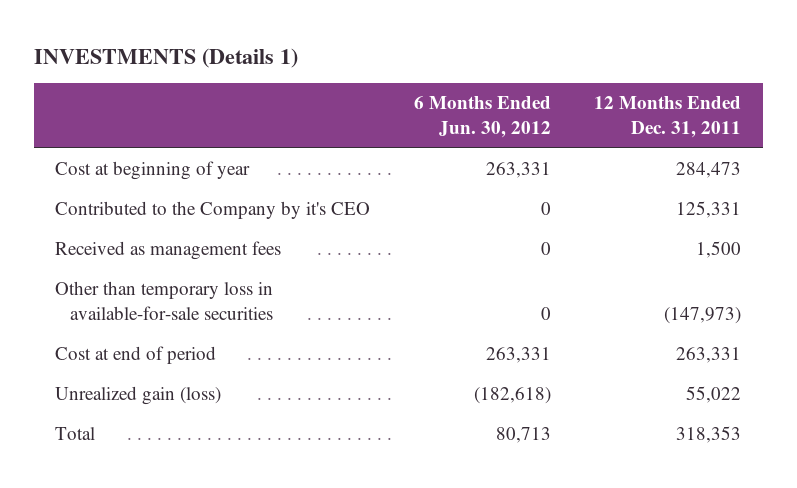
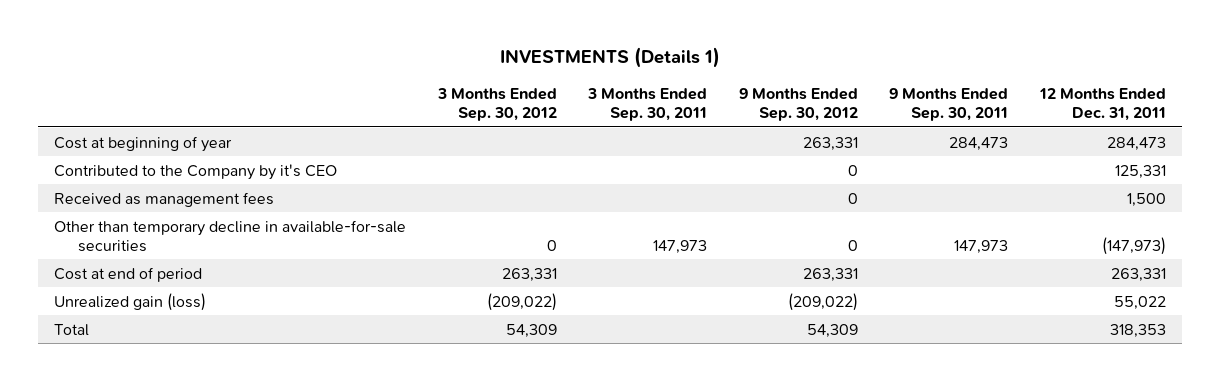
- | 6 Months Ended Jun. 30, 2012 | 12 Months Ended Dec. 31, 2011
+ | 3 Months Ended Sep. 30, 2012 | 3 Months Ended Sep. 30, 2011 | 9 Months Ended Sep. 30, 2012 | 9 Months Ended Sep. 30, 2011 | 12 Months Ended Dec. 31, 2011
- Other than temporary loss in available-for-sale securities | 0 | (147,973)
+ Other than temporary decline in available-for-sale securities | 0 | 147,973 | 0 | 147,973 | (147,973)

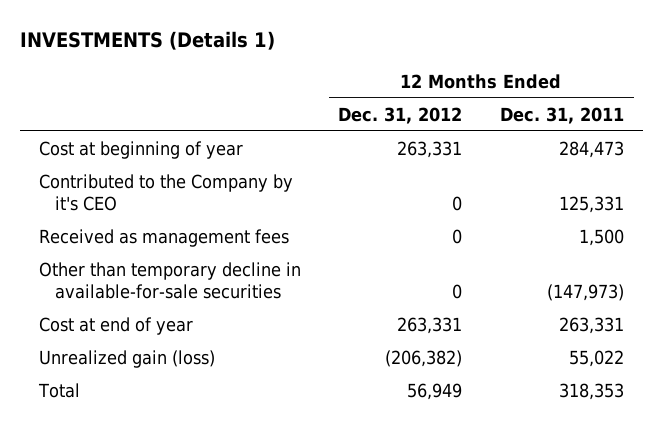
- | 3 Months Ended Sep. 30, 2012 | 3 Months Ended Sep. 30, 2011 | 9 Months Ended Sep. 30, 2012 | 9 Months Ended Sep. 30, 2011 | 12 Months Ended Dec. 31, 2011
+ | 12 Months Ended Dec. 31, 2012 | 12 Months Ended Dec. 31, 2011
- Cost at end of period | 263,331 | | 263,331 | | 263,331
+ Cost at end of year | 263,331 | 263,331

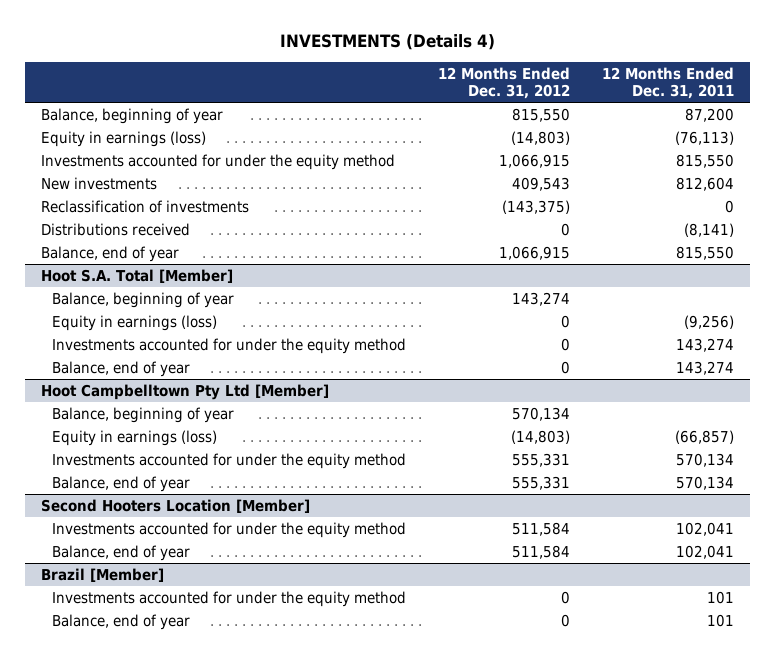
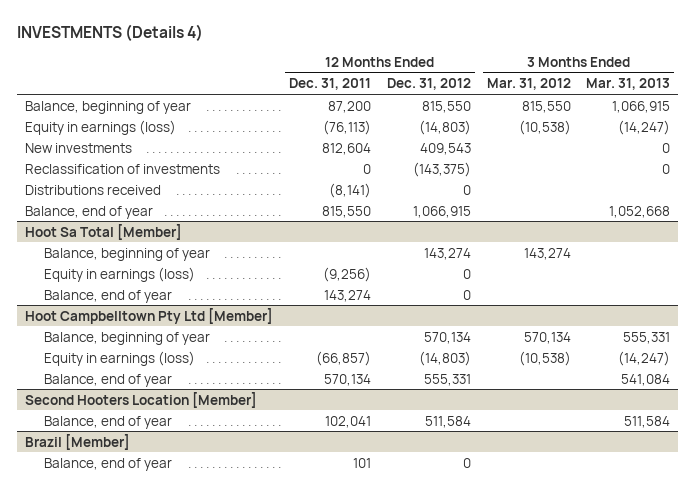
- | 12 Months Ended Dec. 31, 2012 | 12 Months Ended Dec. 31, 2011
+ | 12 Months Ended Dec. 31, 2011 | 12 Months Ended Dec. 31, 2012 | 3 Months Ended Mar. 31, 2012 | 3 Months Ended Mar. 31, 2013
- Investments accounted for under the equity method | 1,066,915 | 815,550
- Hoot S.A. Total [Member]
+ Hoot Sa Total [Member]
- Investments accounted for under the equity method | 0 | 143,274
@ Hoot Campbelltown Pty Ltd [Member]
- Investments accounted for under the equity method | 555,331 | 570,134
@ Second Hooters Location [Member]
- Investments accounted for under the equity method | 511,584 | 102,041
@ Brazil [Member]
- Investments accounted for under the equity method | 0 | 101

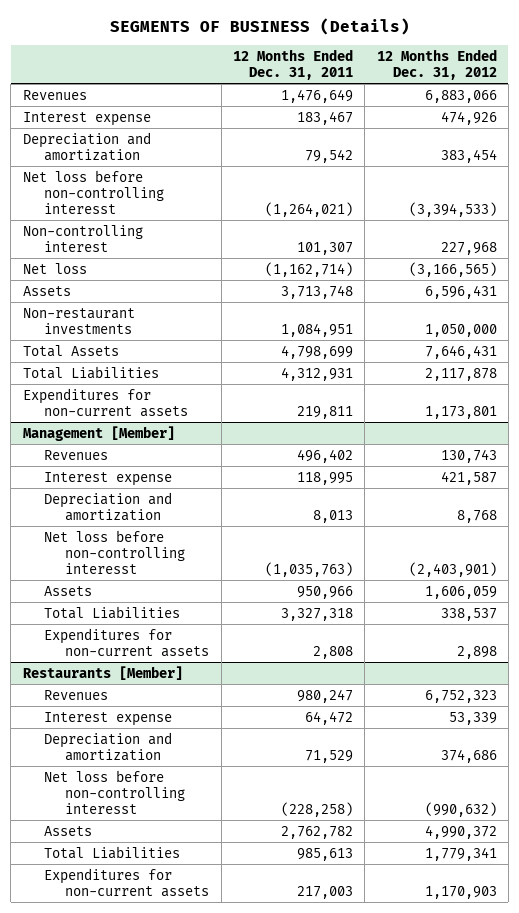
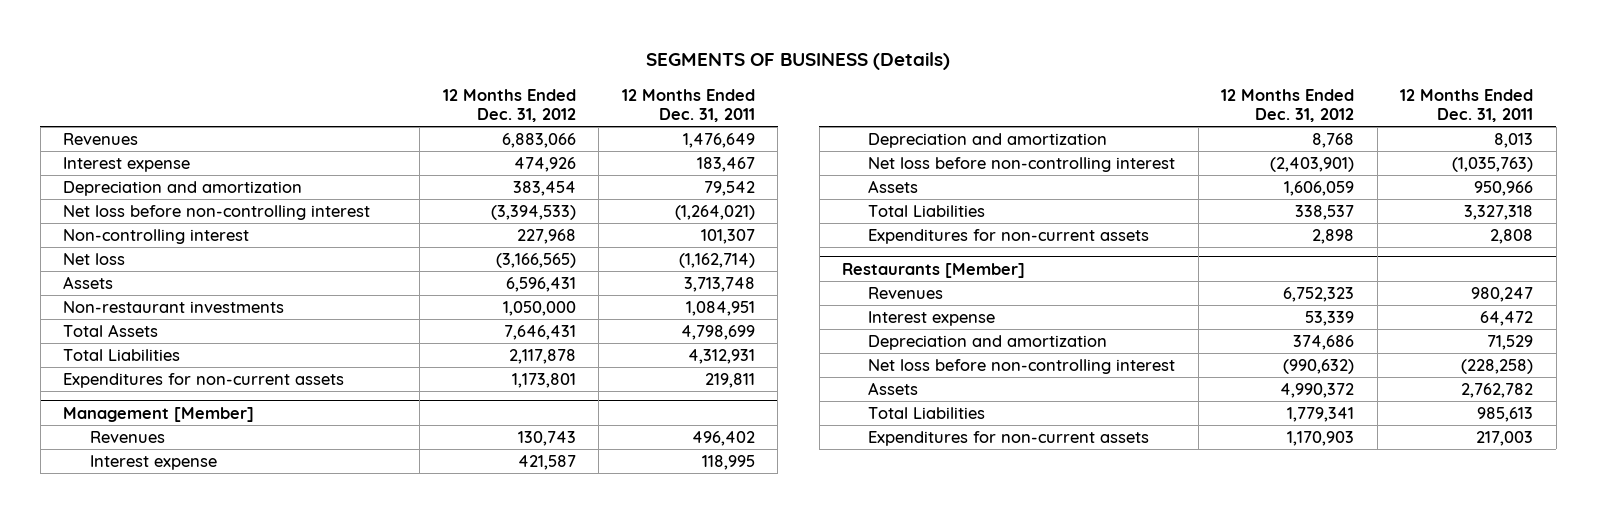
- | 12 Months Ended Dec. 31, 2011 | 12 Months Ended Dec. 31, 2012
+ | 12 Months Ended Dec. 31, 2012 | 12 Months Ended Dec. 31, 2011
- Net loss before non-controlling interesst | (1,264,021) | (3,394,533)
+ Net loss before non-controlling interest | (3,394,533) | (1,264,021)
@ Management [Member]
- Net loss before non-controlling interesst | (1,035,763) | (2,403,901)
+ Net loss before non-controlling interest | (2,403,901) | (1,035,763)
@ Restaurants [Member]
- Net loss before non-controlling interesst | (228,258) | (990,632)
+ Net loss before non-controlling interest | (990,632) | (228,258)

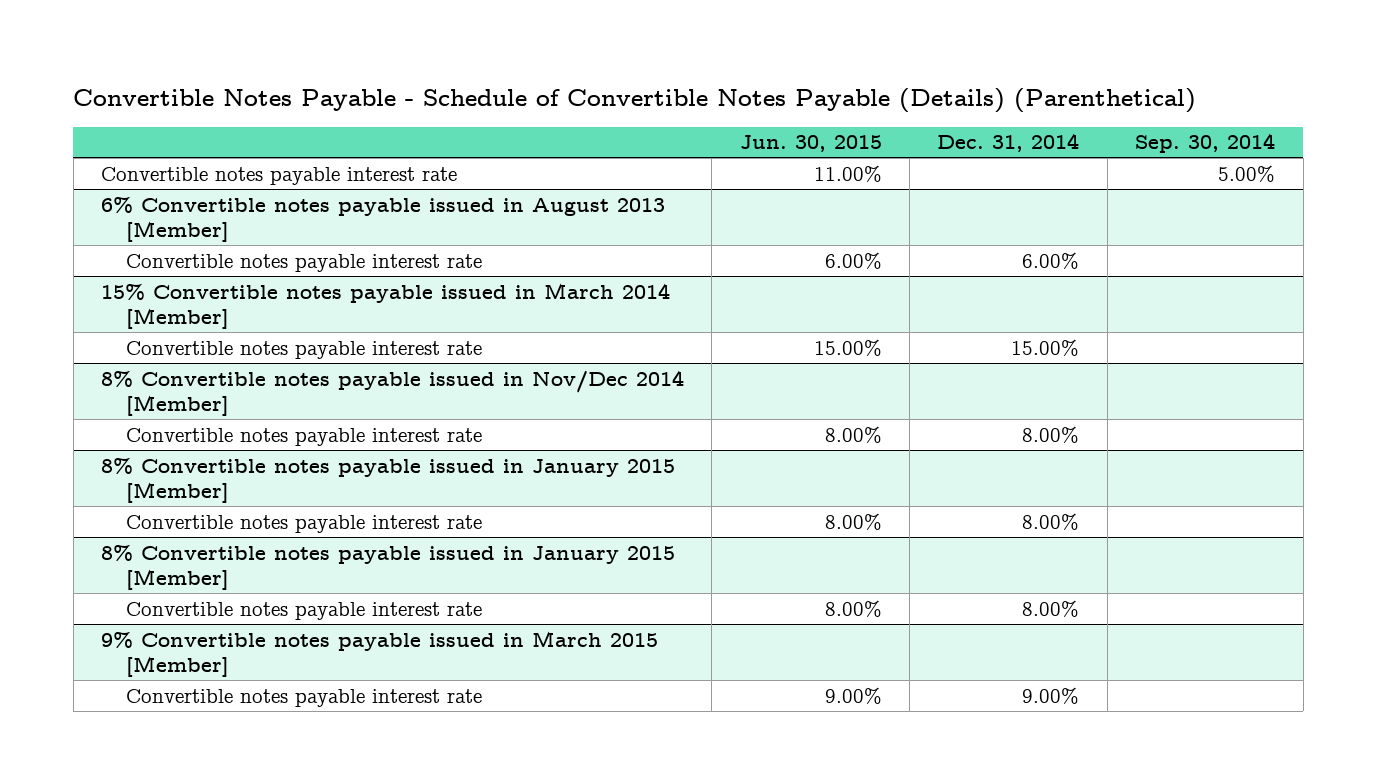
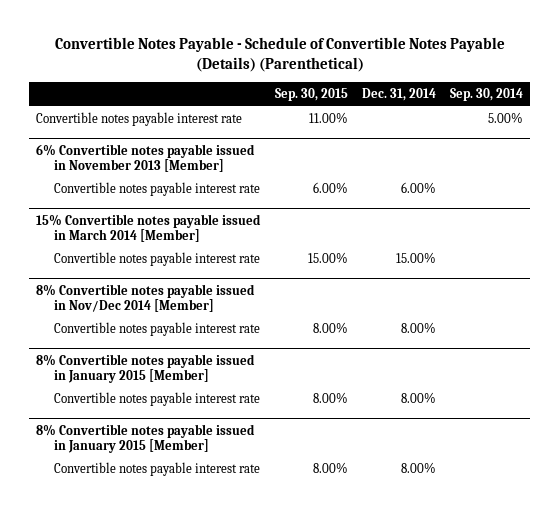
- | Jun. 30, 2015 | Dec. 31, 2014 | Sep. 30, 2014
+ | Sep. 30, 2015 | Dec. 31, 2014 | Sep. 30, 2014
- 6% Convertible notes payable issued in August 2013 [Member]
+ 6% Convertible notes payable issued in November 2013 [Member]
- 9% Convertible notes payable issued in March 2015 [Member]
- Convertible notes payable interest rate | 9.00% | 9.00% |

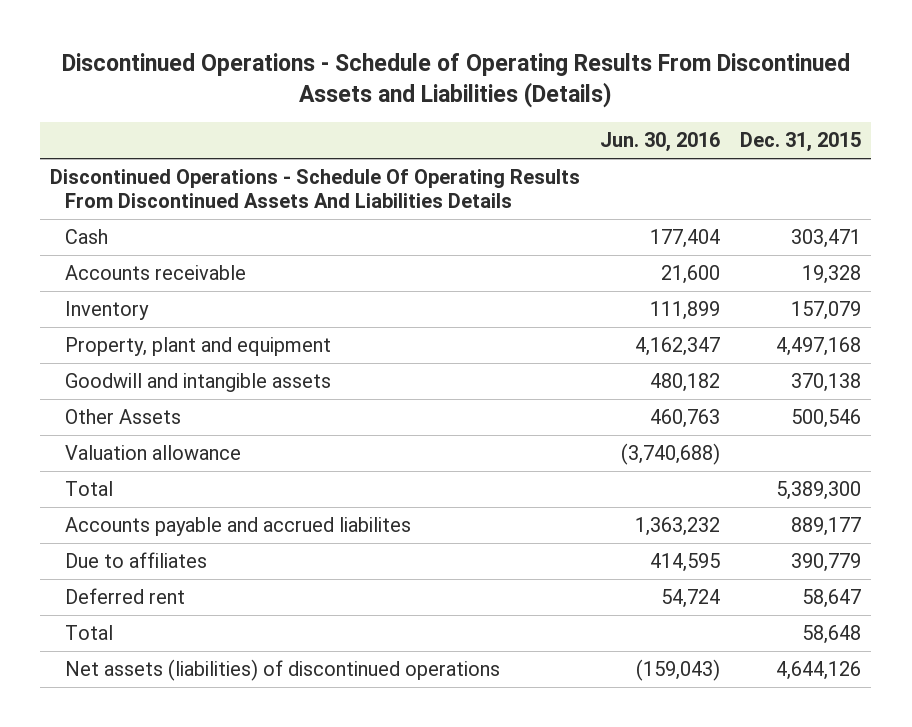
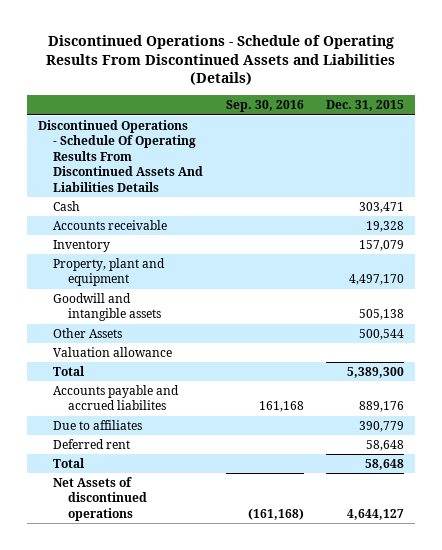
- | Jun. 30, 2016 | Dec. 31, 2015
+ | Sep. 30, 2016 | Dec. 31, 2015
- Property, plant and equipment | 4,162,347 | 4,497,168
- Goodwill and intangible assets | 480,182 | 370,138
- Other Assets | 460,763 | 500,546
+ Property, plant and equipment | | 4,497,170
+ Goodwill and intangible assets | | 505,138
+ Other Assets | | 500,544
- Accounts payable and accrued liabilites | 1,363,232 | 889,177
+ Accounts payable and accrued liabilites | 161,168 | 889,176
- Deferred rent | 54,724 | 58,647
+ Deferred rent | | 58,648
- Net assets (liabilities) of discontinued operations | (159,043) | 4,644,126
+ Net Assets of discontinued operations | (161,168) | 4,644,127

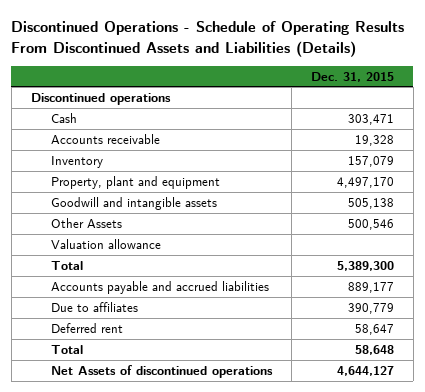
- | Sep. 30, 2016 | Dec. 31, 2015
+ | Dec. 31, 2015
- Discontinued Operations - Schedule Of Operating Results From Discontinued Assets And Liabilities Details
+ Discontinued operations
- Other Assets | | 500,544
+ Other Assets | 500,546
- Accounts payable and accrued liabilites | 161,168 | 889,176
+ Accounts payable and accrued liabilities | 889,177
- Deferred rent | | 58,648
+ Deferred rent | 58,647

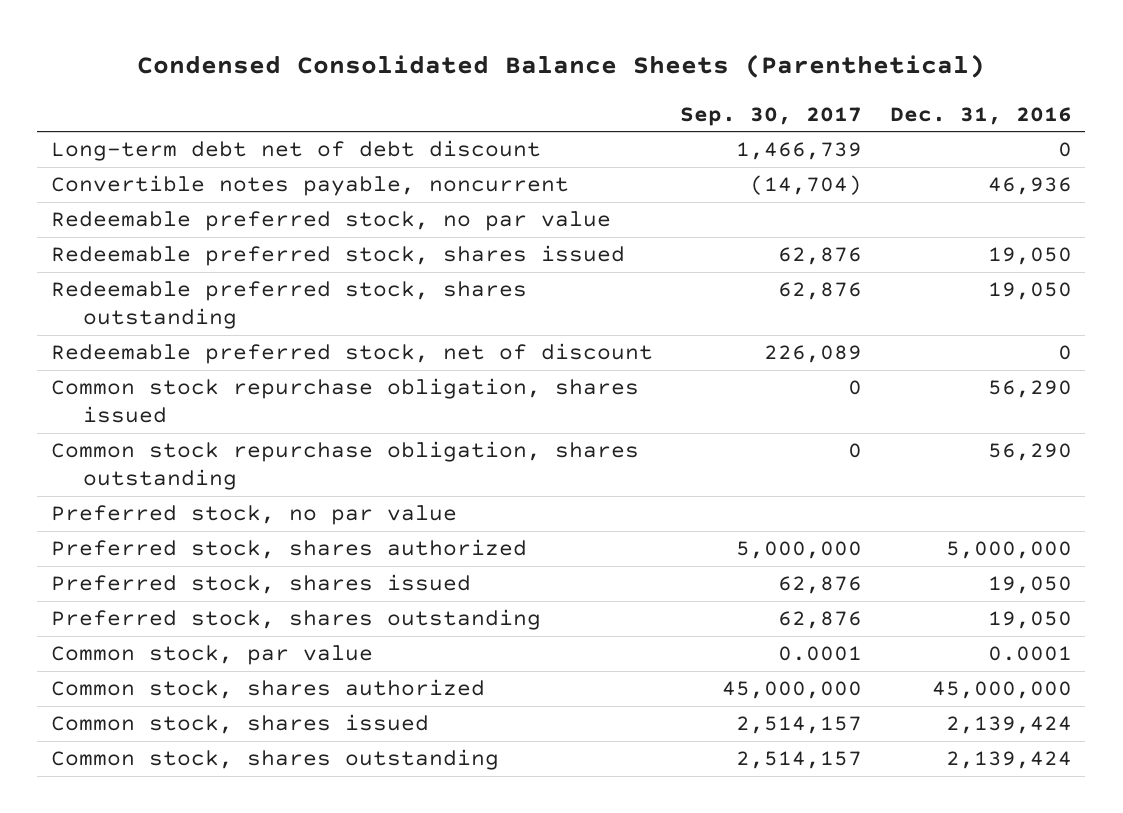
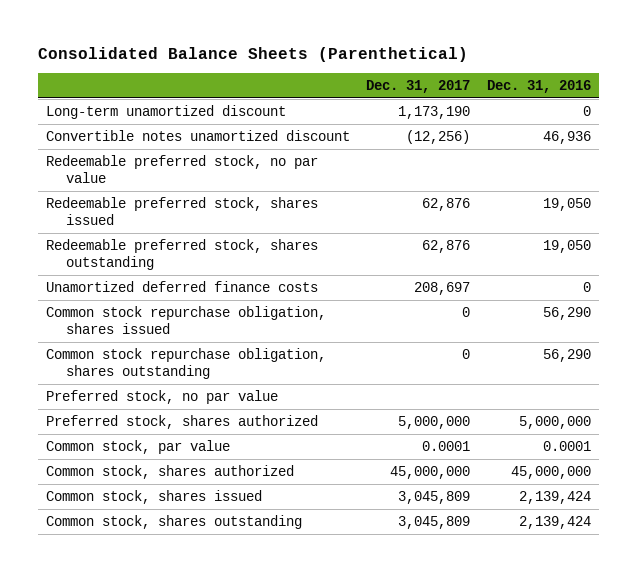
- Condensed Consolidated Balance Sheets (Parenthetical)
+ Consolidated Balance Sheets (Parenthetical)
- | Sep. 30, 2017 | Dec. 31, 2016
+ | Dec. 31, 2017 | Dec. 31, 2016
- Long-term debt net of debt discount | 1,466,739 | 0
- Convertible notes payable, noncurrent | (14,704) | 46,936
+ Long-term unamortized discount | 1,173,190 | 0
+ Convertible notes unamortized discount | (12,256) | 46,936
- Redeemable preferred stock, net of discount | 226,089 | 0
+ Unamortized deferred finance costs | 208,697 | 0
- Preferred stock, shares issued | 62,876 | 19,050
- Preferred stock, shares outstanding | 62,876 | 19,050

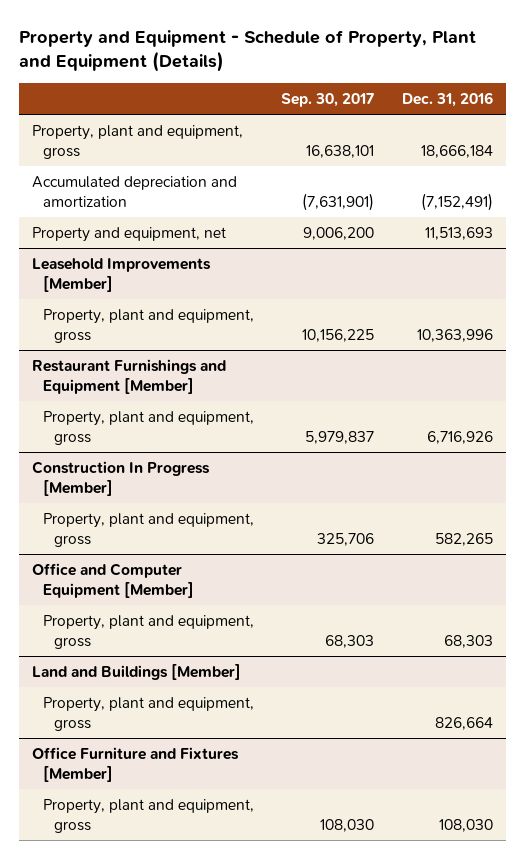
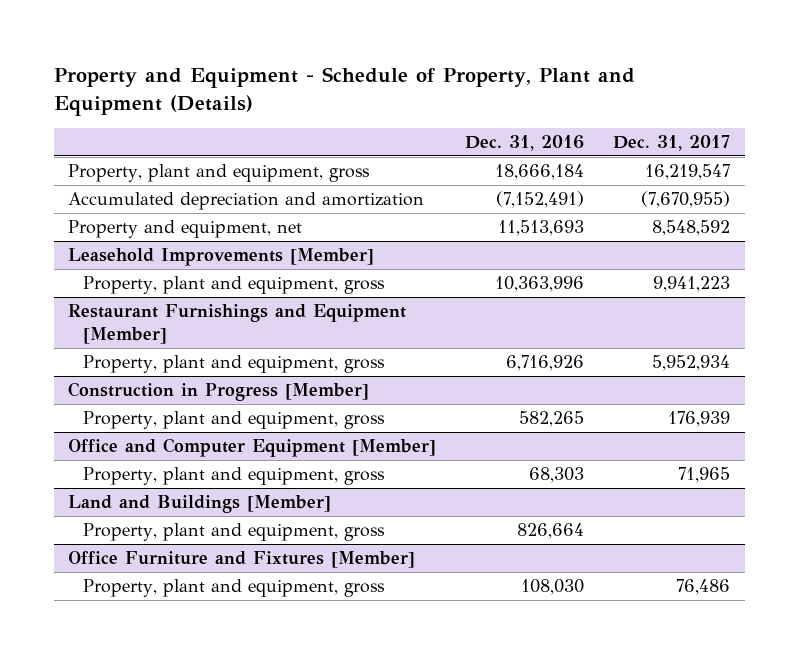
- | Sep. 30, 2017 | Dec. 31, 2016
+ | Dec. 31, 2016 | Dec. 31, 2017
- Construction In Progress [Member]
+ Construction in Progress [Member]

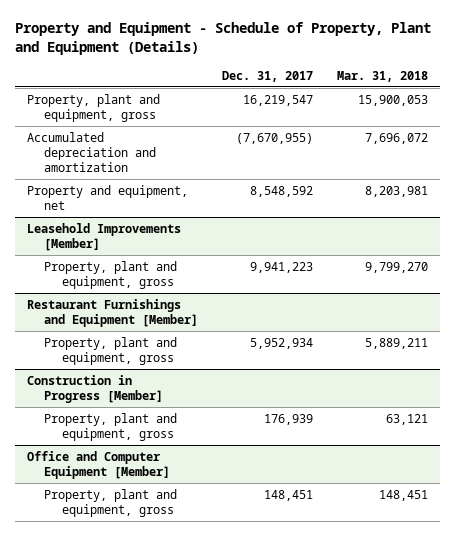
- | Dec. 31, 2016 | Dec. 31, 2017
+ | Dec. 31, 2017 | Mar. 31, 2018
@ Office and Computer Equipment [Member]
- Property, plant and equipment, gross | 68,303 | 71,965
- Land and Buildings [Member]
- Property, plant and equipment, gross | 826,664 |
- Office Furniture and Fixtures [Member]
- Property, plant and equipment, gross | 108,030 | 76,486
@ Office and Computer Equipment [Member]
+ Property, plant and equipment, gross | 148,451 | 148,451

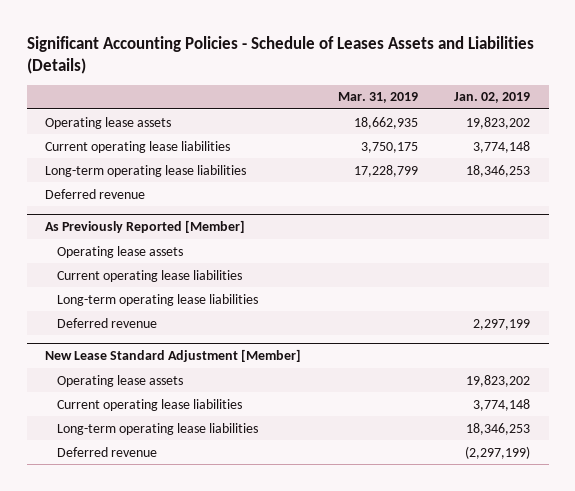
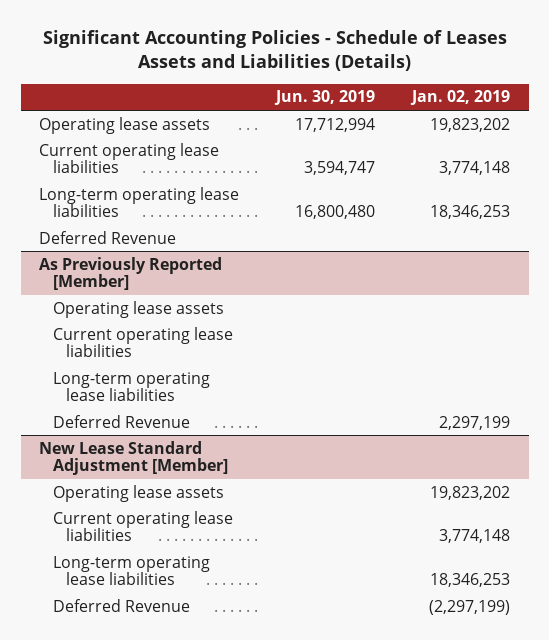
- | Mar. 31, 2019 | Jan. 02, 2019
+ | Jun. 30, 2019 | Jan. 02, 2019
- Deferred revenue
+ Deferred Revenue
@ As Previously Reported [Member]
- Deferred revenue | | 2,297,199
+ Deferred Revenue | | 2,297,199
@ New Lease Standard Adjustment [Member]
- Deferred revenue | | (2,297,199)
+ Deferred Revenue | | (2,297,199)

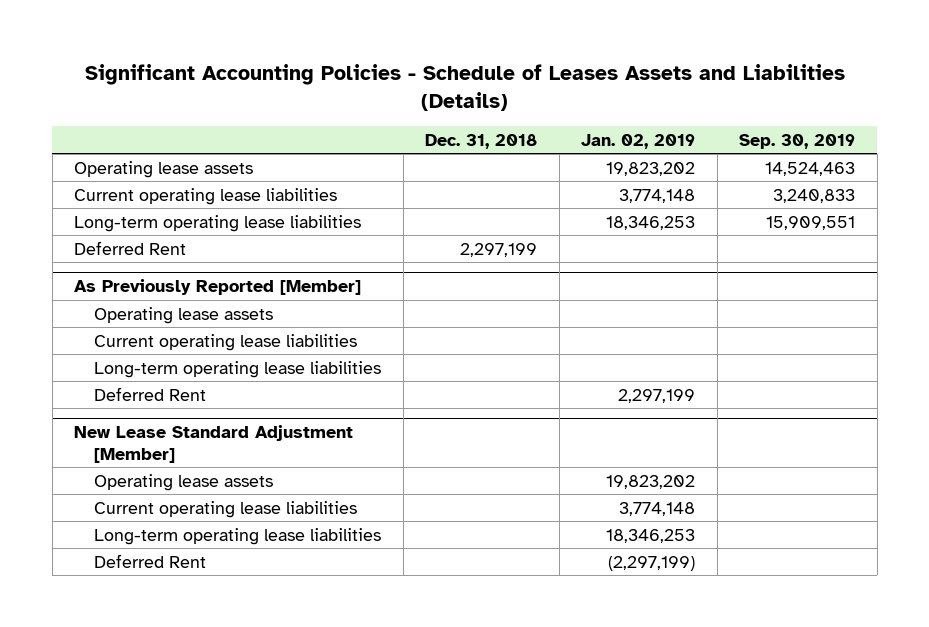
- | Jun. 30, 2019 | Jan. 02, 2019
+ | Dec. 31, 2018 | Jan. 02, 2019 | Sep. 30, 2019
- Deferred Revenue
+ Deferred Rent | 2,297,199 | |
@ As Previously Reported [Member]
- Deferred Revenue | | 2,297,199
+ Deferred Rent | | 2,297,199 |
@ New Lease Standard Adjustment [Member]
- Deferred Revenue | | (2,297,199)
+ Deferred Rent | | (2,297,199) |

